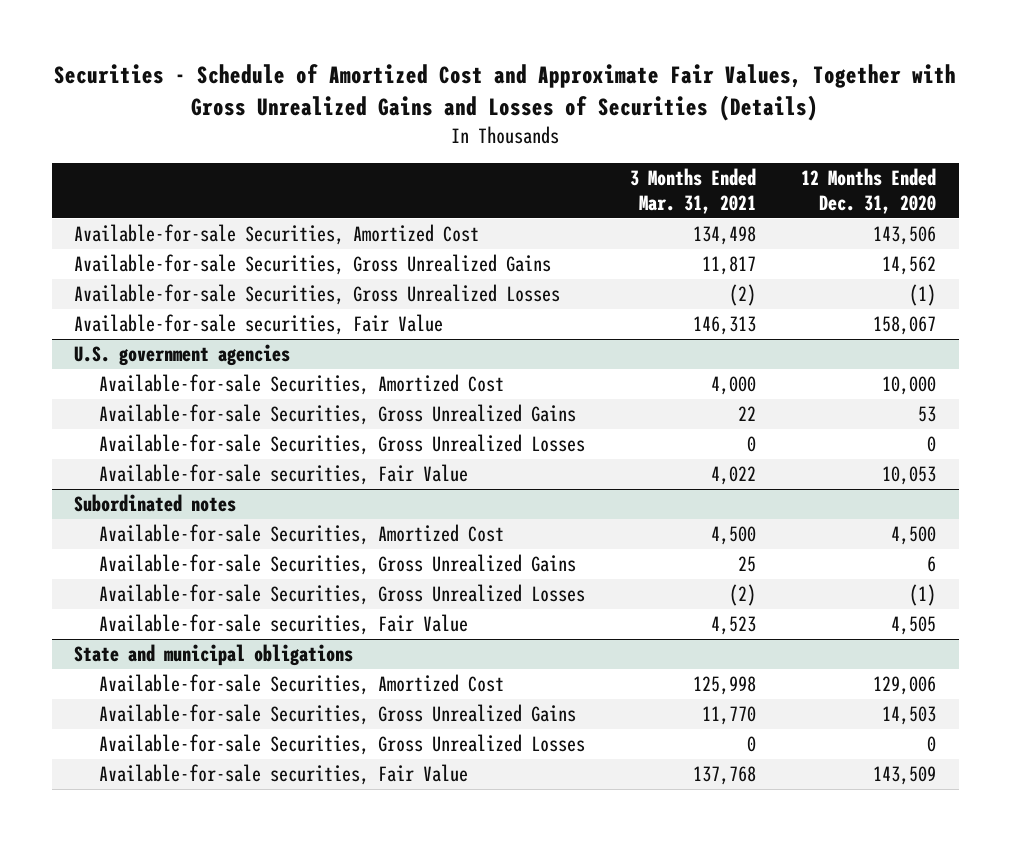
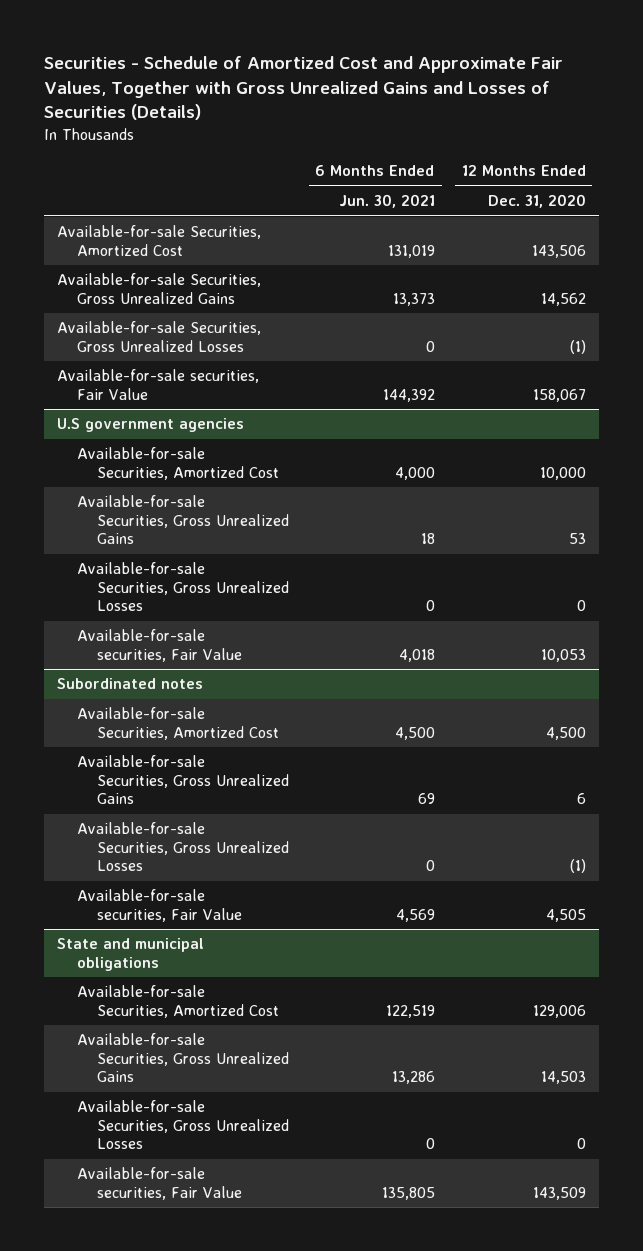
- | 3 Months Ended Mar. 31, 2021 | 12 Months Ended Dec. 31, 2020
+ | 6 Months Ended Jun. 30, 2021 | 12 Months Ended Dec. 31, 2020
- U.S. government agencies
+ U.S government agencies

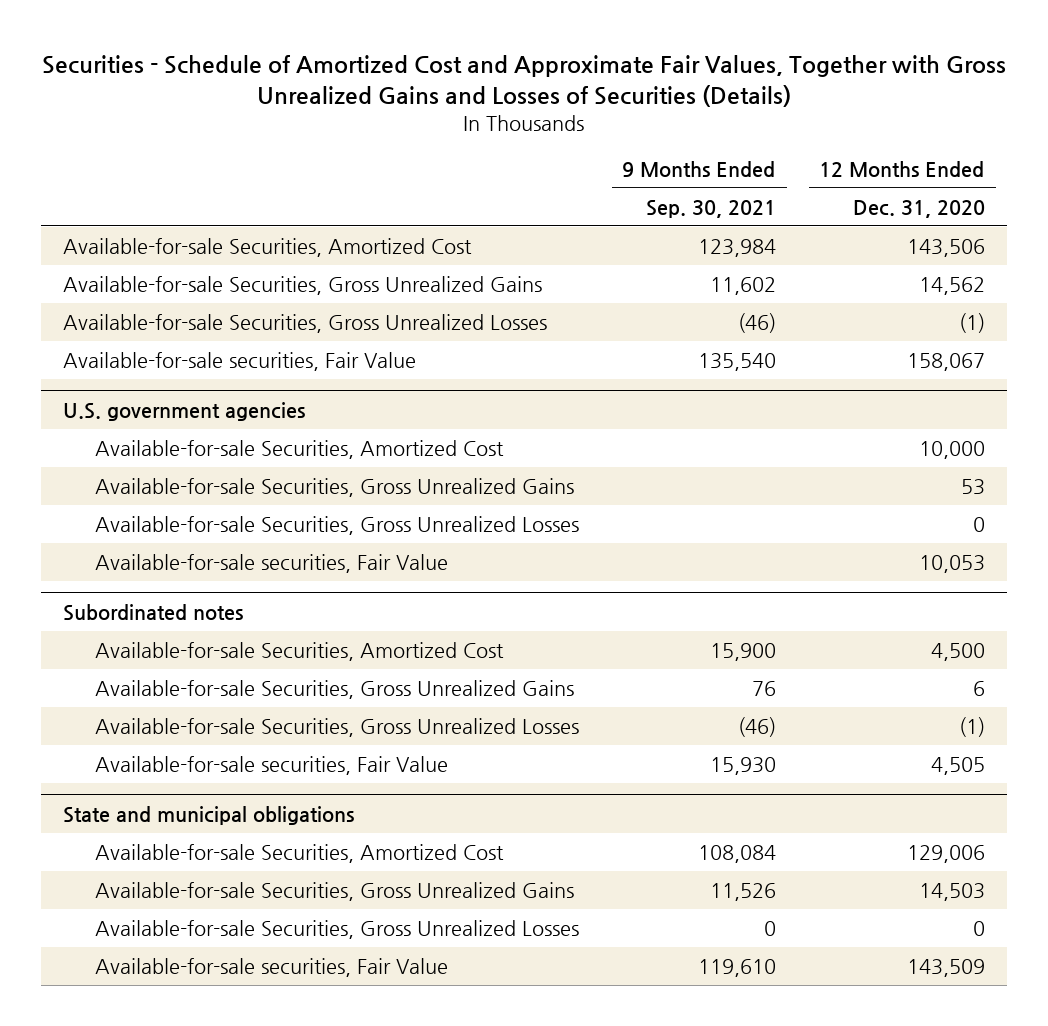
- | 6 Months Ended Jun. 30, 2021 | 12 Months Ended Dec. 31, 2020
+ | 9 Months Ended Sep. 30, 2021 | 12 Months Ended Dec. 31, 2020
- U.S government agencies
+ U.S. government agencies

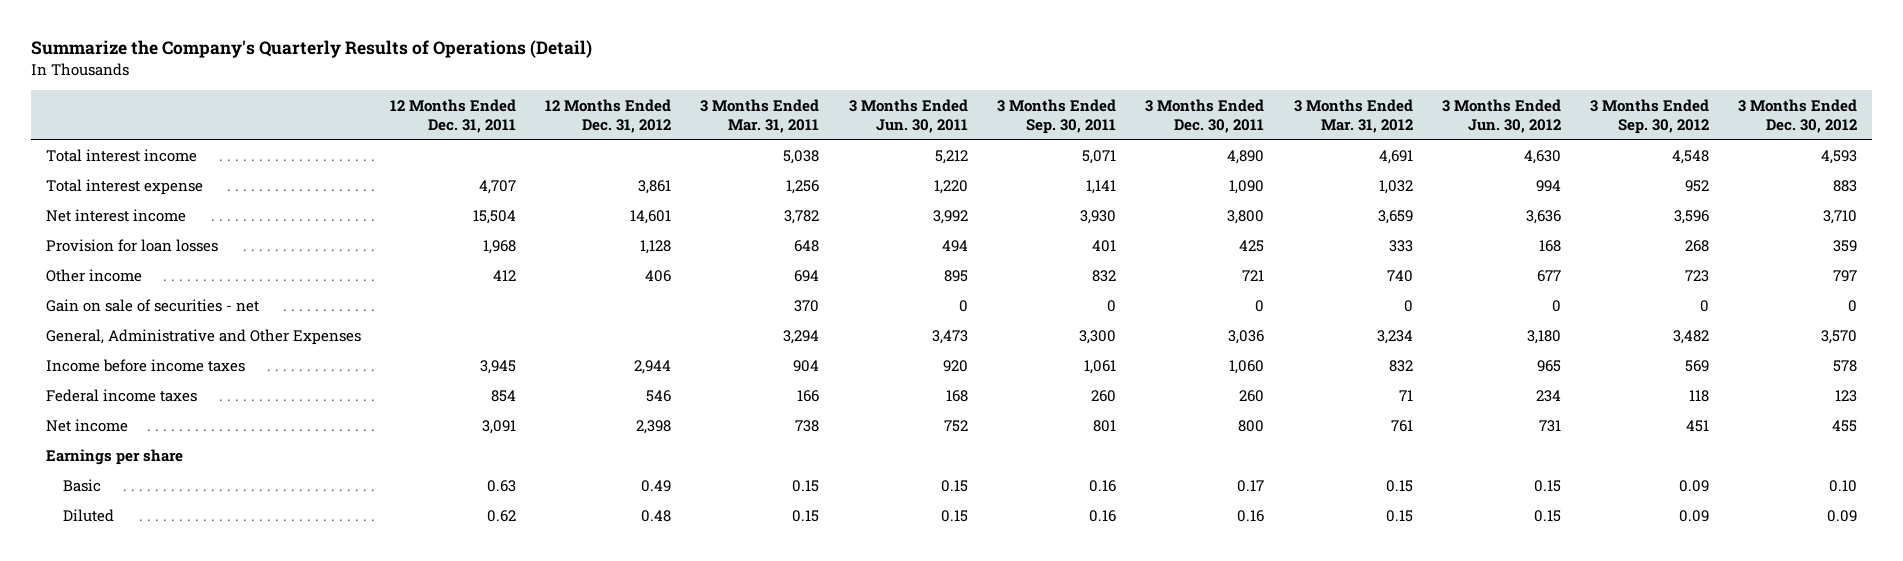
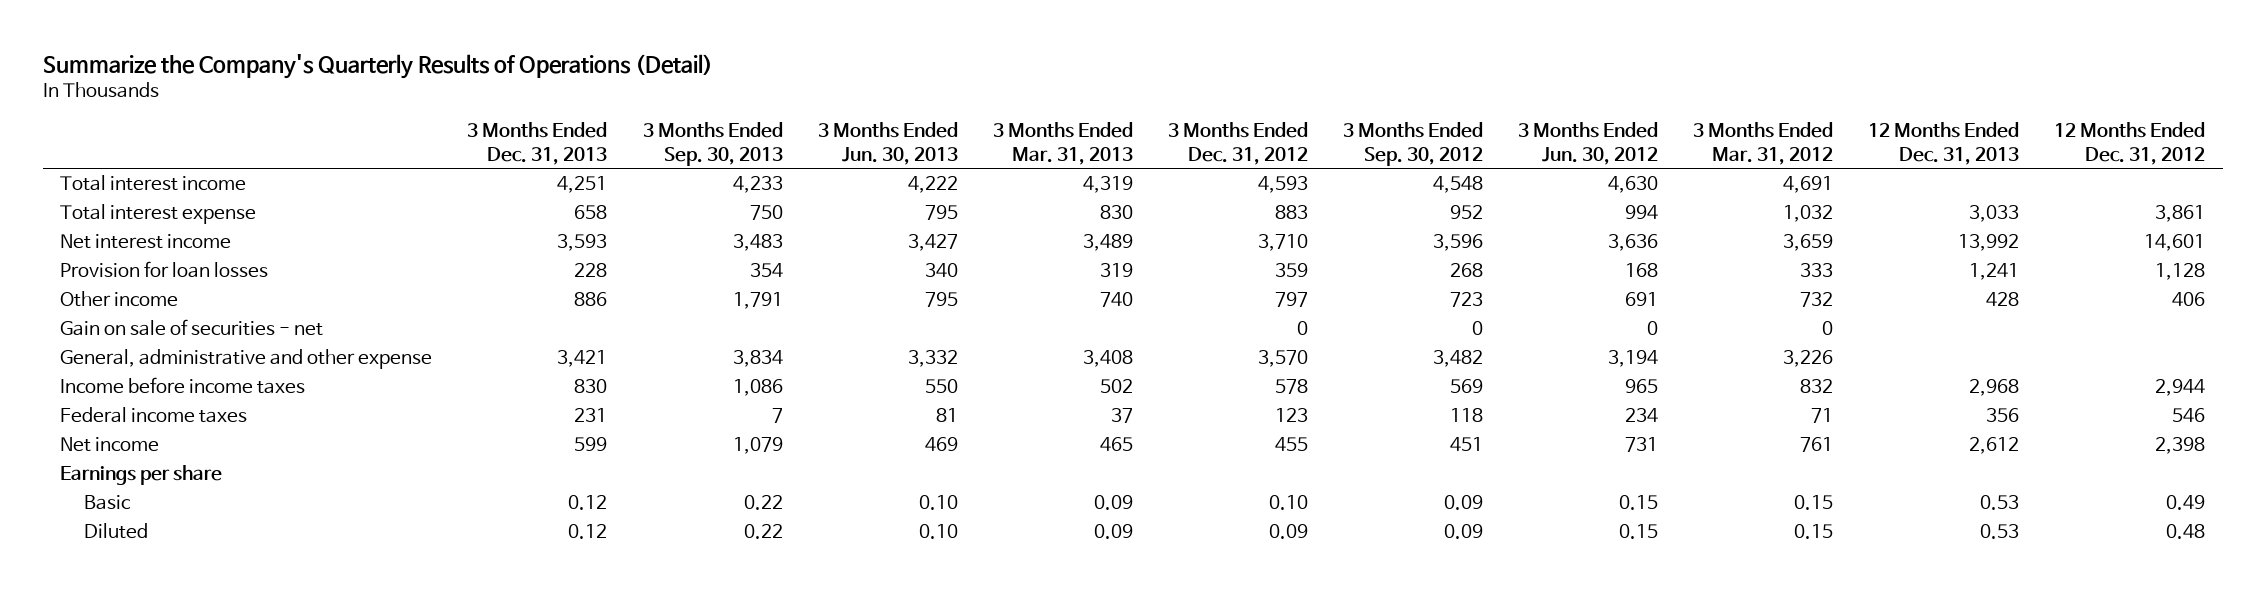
- | 12 Months Ended Dec. 31, 2011 | 12 Months Ended Dec. 31, 2012 | 3 Months Ended Mar. 31, 2011 | 3 Months Ended Jun. 30, 2011 | 3 Months Ended Sep. 30, 2011 | 3 Months Ended Dec. 30, 2011 | 3 Months Ended Mar. 31, 2012 | 3 Months Ended Jun. 30, 2012 | 3 Months Ended Sep. 30, 2012 | 3 Months Ended Dec. 30, 2012
+ | 3 Months Ended Dec. 31, 2013 | 3 Months Ended Sep. 30, 2013 | 3 Months Ended Jun. 30, 2013 | 3 Months Ended Mar. 31, 2013 | 3 Months Ended Dec. 31, 2012 | 3 Months Ended Sep. 30, 2012 | 3 Months Ended Jun. 30, 2012 | 3 Months Ended Mar. 31, 2012 | 12 Months Ended Dec. 31, 2013 | 12 Months Ended Dec. 31, 2012
- Other income | 412 | 406 | 694 | 895 | 832 | 721 | 740 | 677 | 723 | 797
+ Other income | 886 | 1,791 | 795 | 740 | 797 | 723 | 691 | 732 | 428 | 406
- General, Administrative and Other Expenses | | | 3,294 | 3,473 | 3,300 | 3,036 | 3,234 | 3,180 | 3,482 | 3,570
+ General, administrative and other expense | 3,421 | 3,834 | 3,332 | 3,408 | 3,570 | 3,482 | 3,194 | 3,226 | |

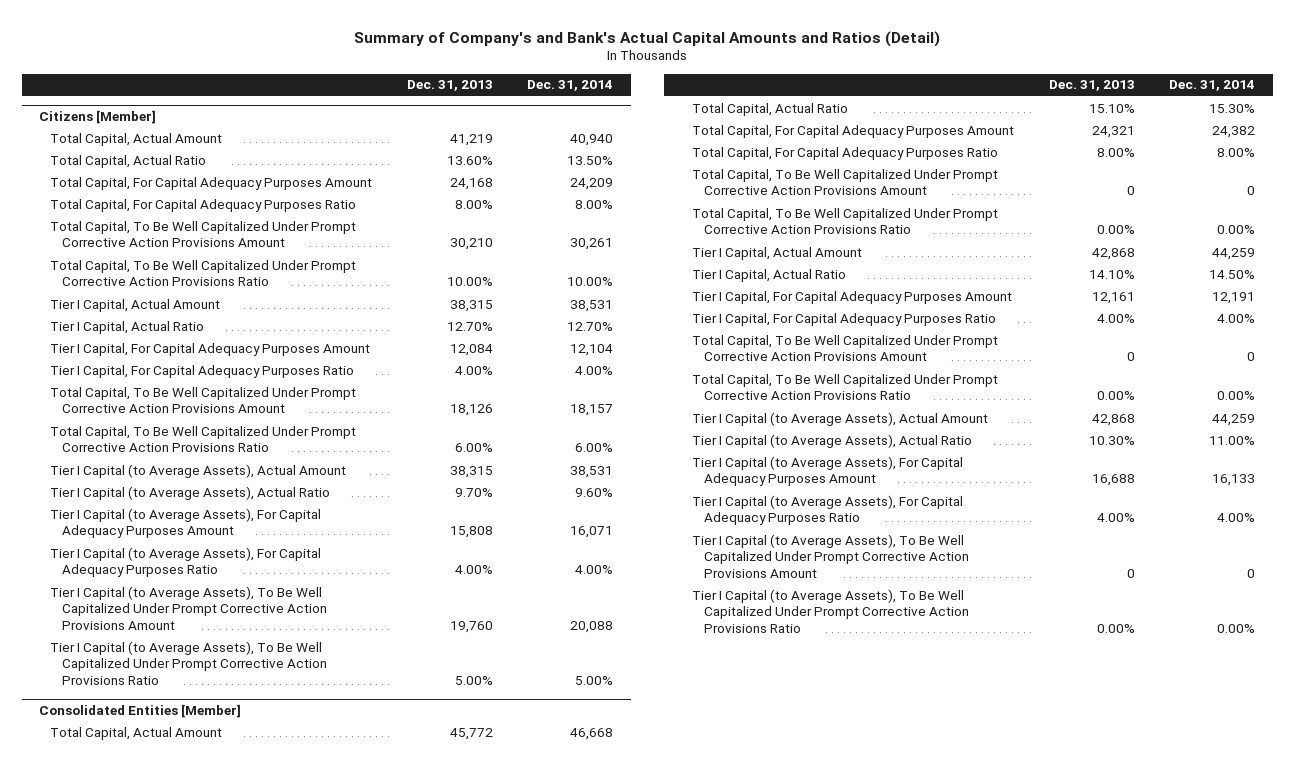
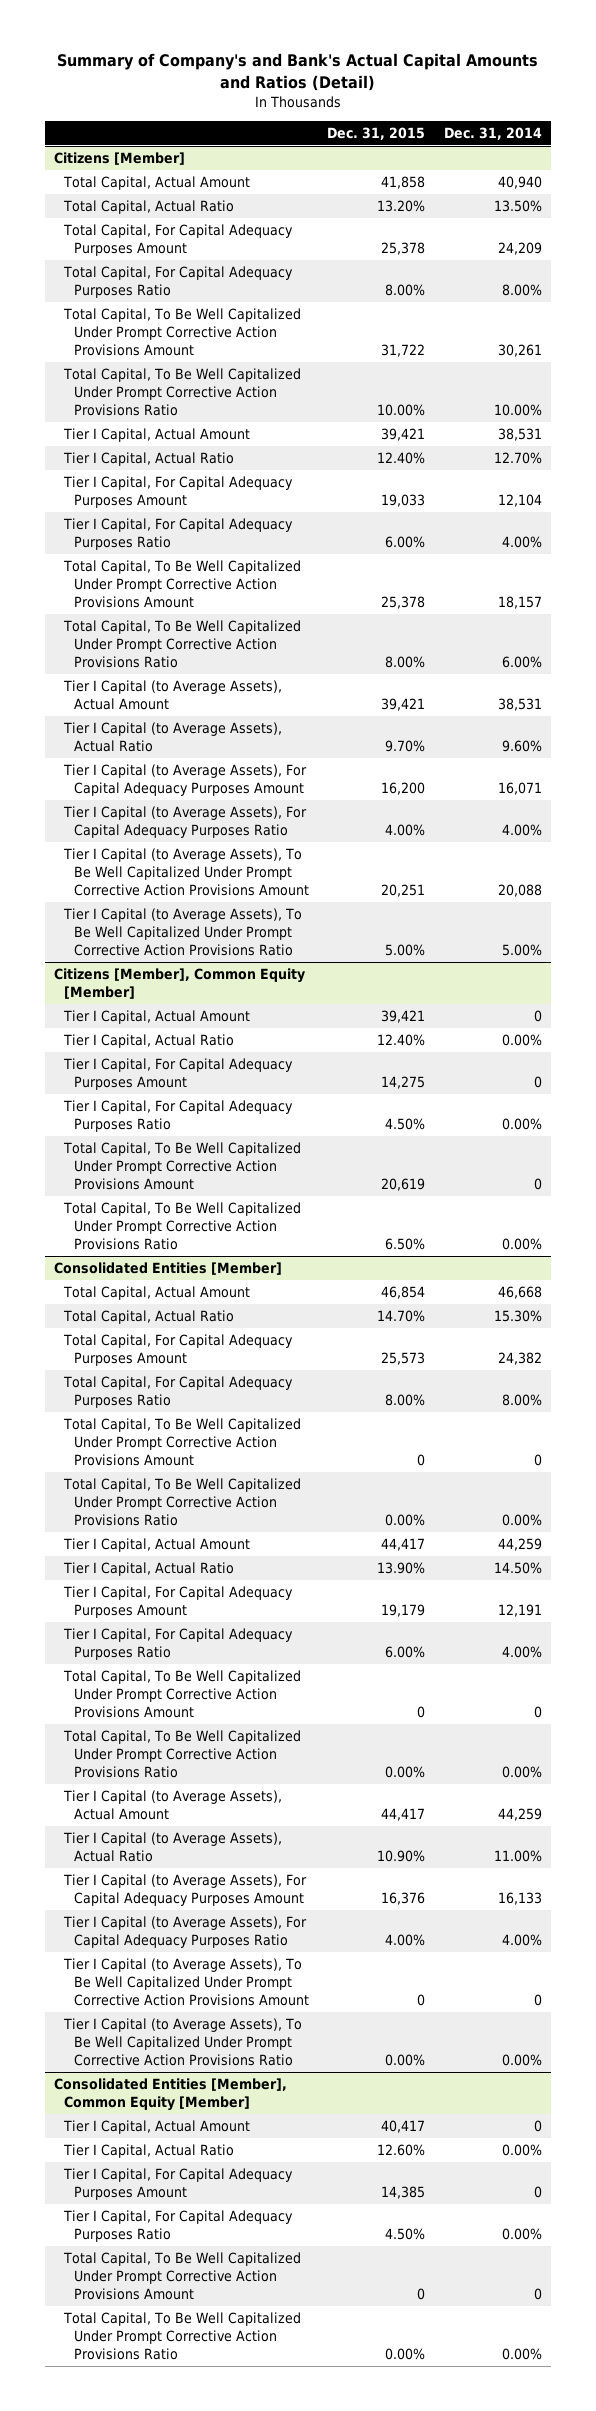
- | Dec. 31, 2013 | Dec. 31, 2014
+ | Dec. 31, 2015 | Dec. 31, 2014
+ Citizens [Member], Common Equity [Member]
+ Tier I Capital, Actual Amount | 39,421 | 0
+ Tier I Capital, Actual Ratio | 12.40% | 0.00%
+ Tier I Capital, For Capital Adequacy Purposes Amount | 14,275 | 0
+ Tier I Capital, For Capital Adequacy Purposes Ratio | 4.50% | 0.00%
+ Total Capital, To Be Well Capitalized Under Prompt Corrective Action Provisions Amount | 20,619 | 0
+ Total Capital, To Be Well Capitalized Under Prompt Corrective Action Provisions Ratio | 6.50% | 0.00%
+ Consolidated Entities [Member], Common Equity [Member]
+ Tier I Capital, Actual Amount | 40,417 | 0
+ Tier I Capital, Actual Ratio | 12.60% | 0.00%
+ Tier I Capital, For Capital Adequacy Purposes Amount | 14,385 | 0
+ Tier I Capital, For Capital Adequacy Purposes Ratio | 4.50% | 0.00%
+ Total Capital, To Be Well Capitalized Under Prompt Corrective Action Provisions Amount | 0 | 0
+ Total Capital, To Be Well Capitalized Under Prompt Corrective Action Provisions Ratio | 0.00% | 0.00%

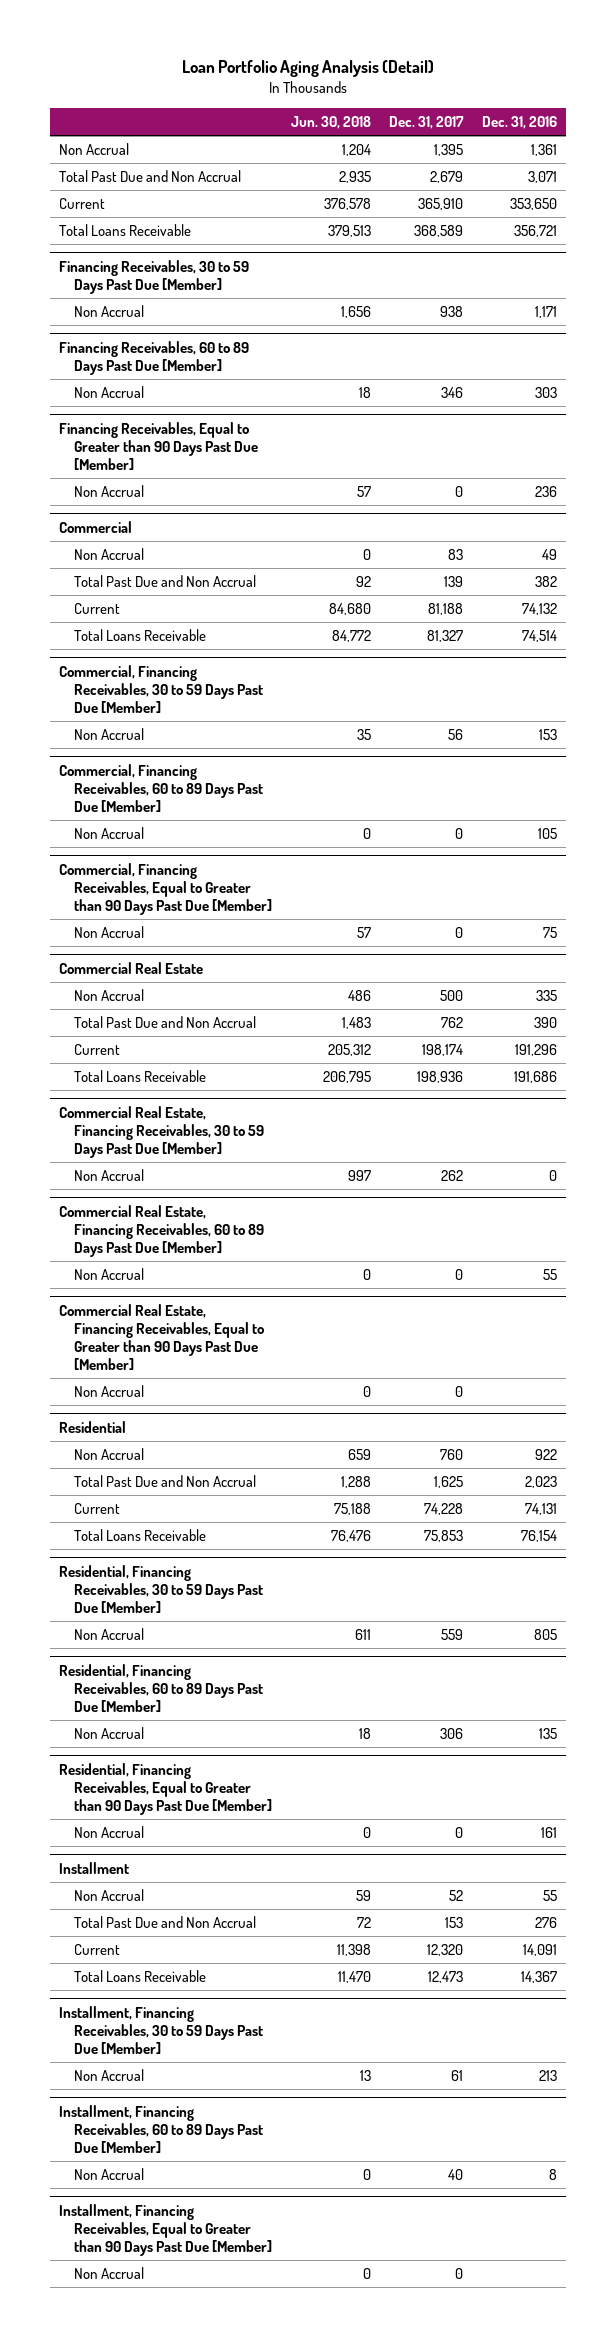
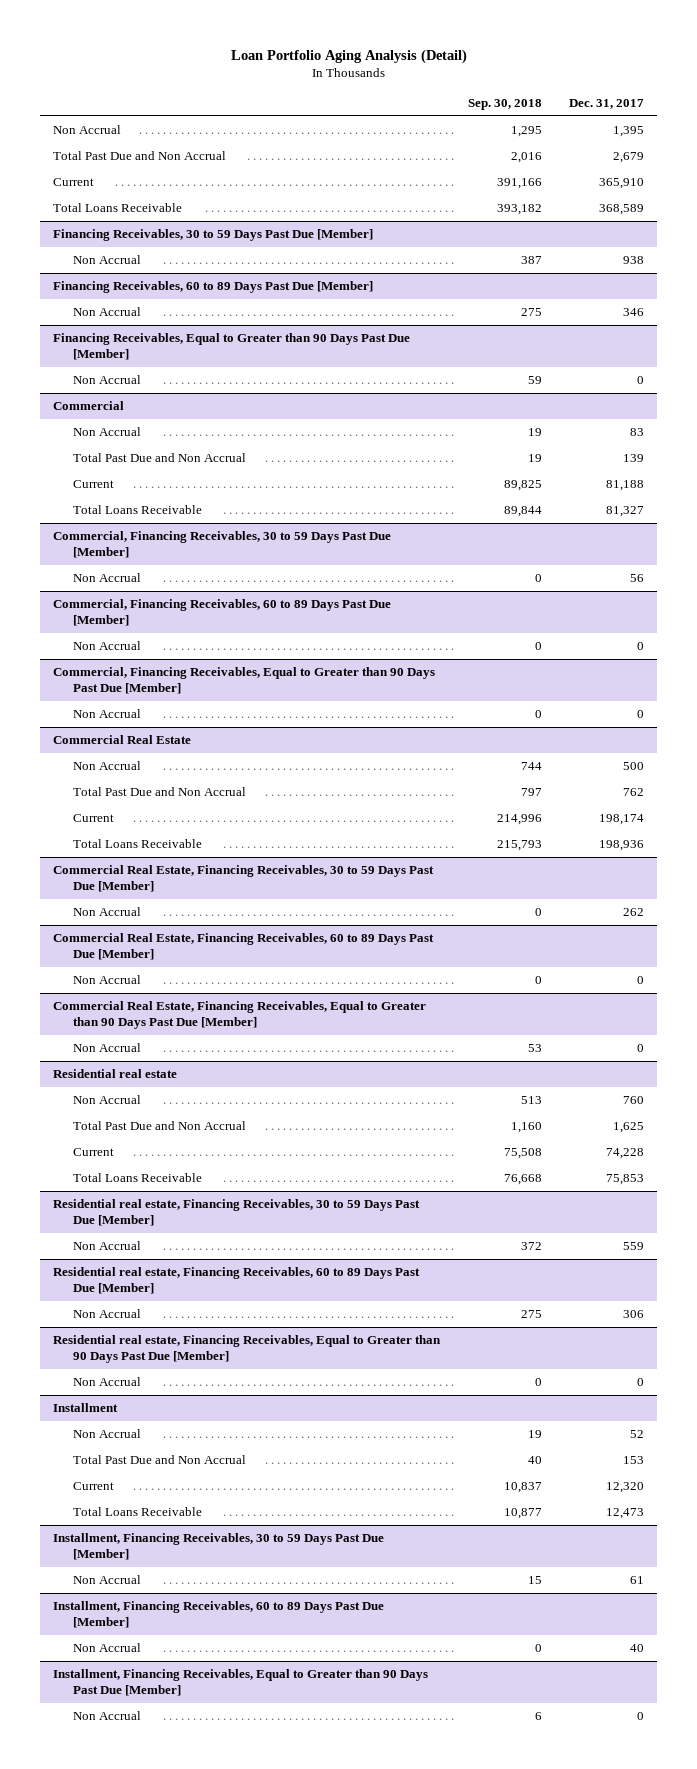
- | Jun. 30, 2018 | Dec. 31, 2017 | Dec. 31, 2016
+ | Sep. 30, 2018 | Dec. 31, 2017
- Residential
+ Residential real estate
- Residential, Financing Receivables, 30 to 59 Days Past Due [Member]
+ Residential real estate, Financing Receivables, 30 to 59 Days Past Due [Member]
- Residential, Financing Receivables, 60 to 89 Days Past Due [Member]
+ Residential real estate, Financing Receivables, 60 to 89 Days Past Due [Member]
- Residential, Financing Receivables, Equal to Greater than 90 Days Past Due [Member]
+ Residential real estate, Financing Receivables, Equal to Greater than 90 Days Past Due [Member]

